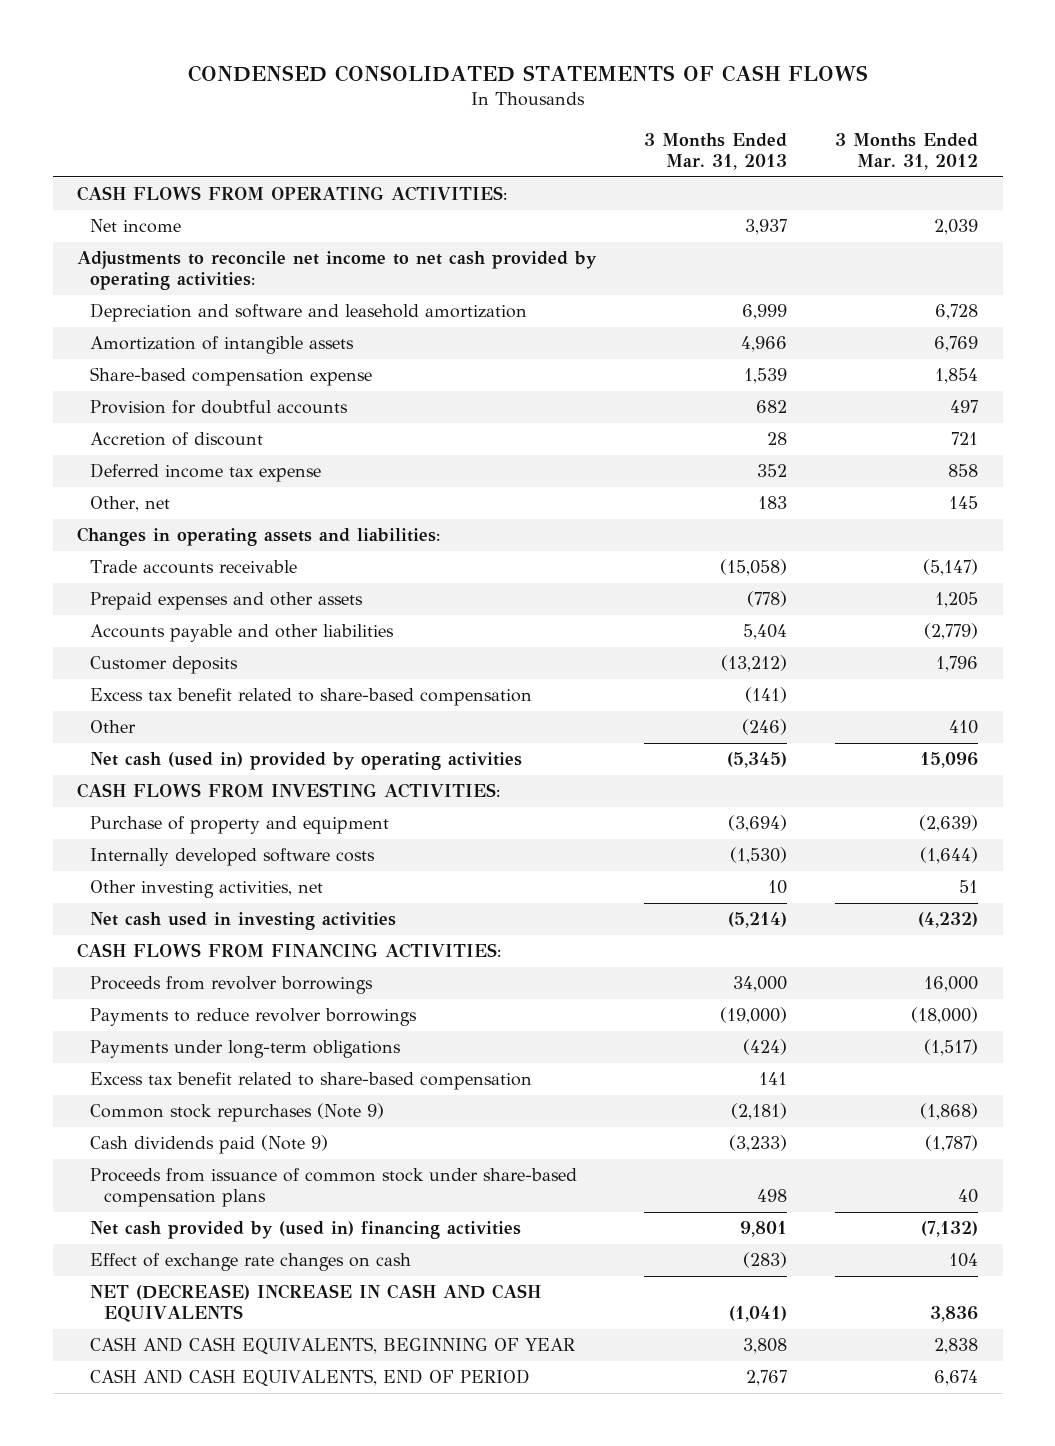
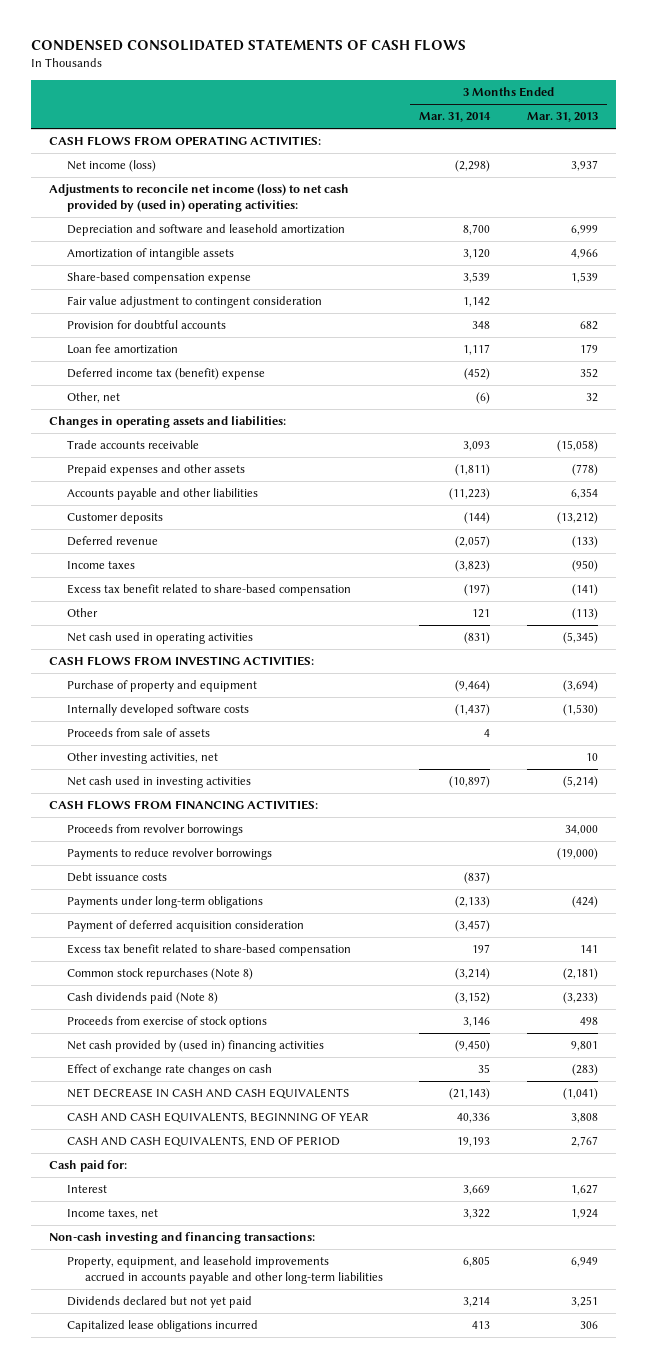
- | 3 Months Ended Mar. 31, 2013 | 3 Months Ended Mar. 31, 2012
+ | 3 Months Ended Mar. 31, 2014 | 3 Months Ended Mar. 31, 2013
- Net income | 3,937 | 2,039
- Adjustments to reconcile net income to net cash provided by operating activities:
+ Net income (loss) | (2,298) | 3,937
+ Adjustments to reconcile net income (loss) to net cash provided by (used in) operating activities:
+ Fair value adjustment to contingent consideration | 1,142 |
- Accretion of discount | 28 | 721
- Deferred income tax expense | 352 | 858
- Other, net | 183 | 145
+ Loan fee amortization | 1,117 | 179
+ Deferred income tax (benefit) expense | (452) | 352
+ Other, net | (6) | 32
- Accounts payable and other liabilities | 5,404 | (2,779)
+ Accounts payable and other liabilities | (11,223) | 6,354
+ Deferred revenue | (2,057) | (133)
+ Income taxes | (3,823) | (950)
- Other | (246) | 410
- Net cash (used in) provided by operating activities | (5,345) | 15,096
+ Other | 121 | (113)
+ Net cash used in operating activities | (831) | (5,345)
+ Proceeds from sale of assets | 4 |
+ Debt issuance costs | (837) |
+ Payment of deferred acquisition consideration | (3,457) |
- Common stock repurchases (Note 9) | (2,181) | (1,868)
- Cash dividends paid (Note 9) | (3,233) | (1,787)
- Proceeds from issuance of common stock under share-based compensation plans | 498 | 40
+ Common stock repurchases (Note 8) | (3,214) | (2,181)
+ Cash dividends paid (Note 8) | (3,152) | (3,233)
+ Proceeds from exercise of stock options | 3,146 | 498
- NET (DECREASE) INCREASE IN CASH AND CASH EQUIVALENTS | (1,041) | 3,836
+ NET DECREASE IN CASH AND CASH EQUIVALENTS | (21,143) | (1,041)
+ Cash paid for:
+ Interest | 3,669 | 1,627
+ Income taxes, net | 3,322 | 1,924
+ Non-cash investing and financing transactions:
+ Property, equipment, and leasehold improvements accrued in accounts payable and other long-term liabilities | 6,805 | 6,949
+ Dividends declared but not yet paid | 3,214 | 3,251
+ Capitalized lease obligations incurred | 413 | 306

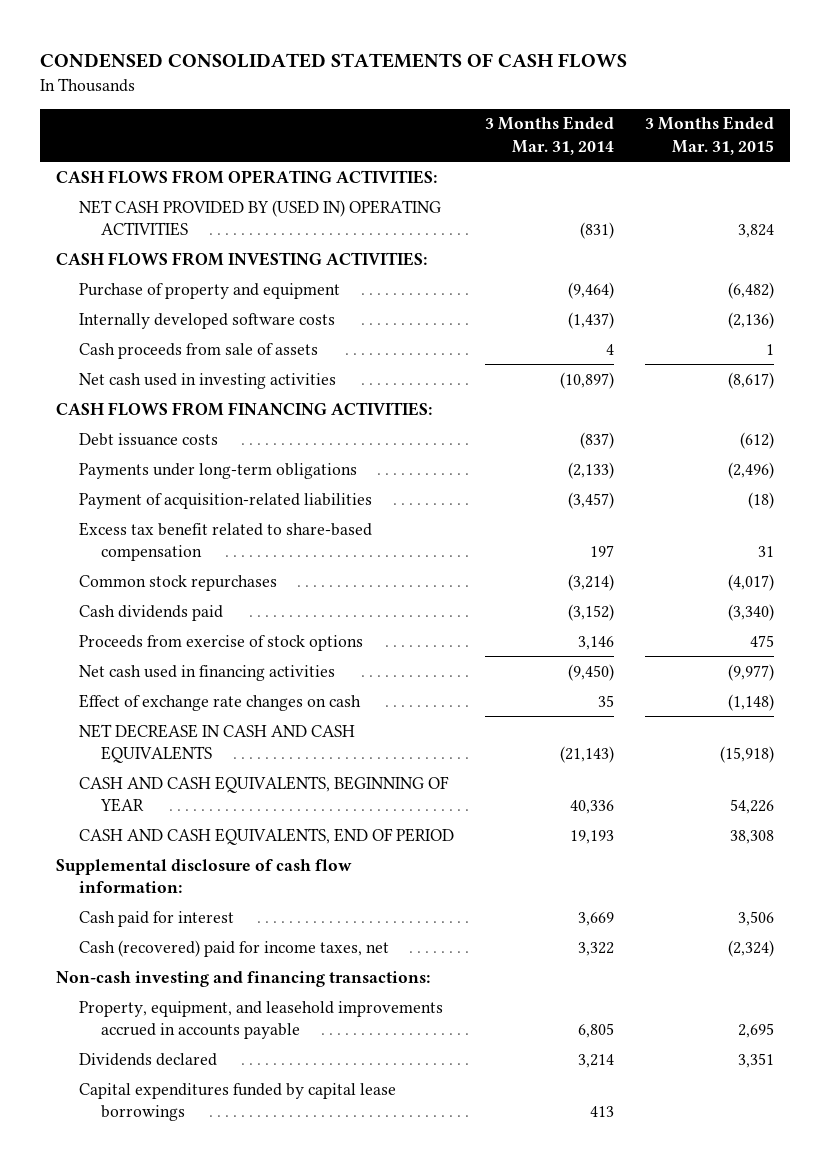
- | 3 Months Ended Mar. 31, 2014 | 3 Months Ended Mar. 31, 2013
+ | 3 Months Ended Mar. 31, 2014 | 3 Months Ended Mar. 31, 2015
- Net income (loss) | (2,298) | 3,937
- Adjustments to reconcile net income (loss) to net cash provided by (used in) operating activities:
- Depreciation and software and leasehold amortization | 8,700 | 6,999
- Amortization of intangible assets | 3,120 | 4,966
- Share-based compensation expense | 3,539 | 1,539
- Fair value adjustment to contingent consideration | 1,142 |
- Provision for doubtful accounts | 348 | 682
- Loan fee amortization | 1,117 | 179
- Deferred income tax (benefit) expense | (452) | 352
- Other, net | (6) | 32
- Changes in operating assets and liabilities:
- Trade accounts receivable | 3,093 | (15,058)
- Prepaid expenses and other assets | (1,811) | (778)
- Accounts payable and other liabilities | (11,223) | 6,354
- Customer deposits | (144) | (13,212)
- Deferred revenue | (2,057) | (133)
- Income taxes | (3,823) | (950)
- Excess tax benefit related to share-based compensation | (197) | (141)
- Other | 121 | (113)
- Net cash used in operating activities | (831) | (5,345)
+ NET CASH PROVIDED BY (USED IN) OPERATING ACTIVITIES | (831) | 3,824
- Proceeds from sale of assets | 4 |
- Other investing activities, net | | 10
+ Cash proceeds from sale of assets | 4 | 1
- Proceeds from revolver borrowings | | 34,000
- Payments to reduce revolver borrowings | | (19,000)
- Payment of deferred acquisition consideration | (3,457) |
+ Payment of acquisition-related liabilities | (3,457) | (18)
- Common stock repurchases (Note 8) | (3,214) | (2,181)
- Cash dividends paid (Note 8) | (3,152) | (3,233)
+ Common stock repurchases | (3,214) | (4,017)
+ Cash dividends paid | (3,152) | (3,340)
- Net cash provided by (used in) financing activities | (9,450) | 9,801
+ Net cash used in financing activities | (9,450) | (9,977)
- Cash paid for:
- Interest | 3,669 | 1,627
- Income taxes, net | 3,322 | 1,924
+ Supplemental disclosure of cash flow information:
+ Cash paid for interest | 3,669 | 3,506
+ Cash (recovered) paid for income taxes, net | 3,322 | (2,324)
- Property, equipment, and leasehold improvements accrued in accounts payable and other long-term liabilities | 6,805 | 6,949
- Dividends declared but not yet paid | 3,214 | 3,251
- Capitalized lease obligations incurred | 413 | 306
+ Property, equipment, and leasehold improvements accrued in accounts payable | 6,805 | 2,695
+ Dividends declared | 3,214 | 3,351
+ Capital expenditures funded by capital lease borrowings | 413 |

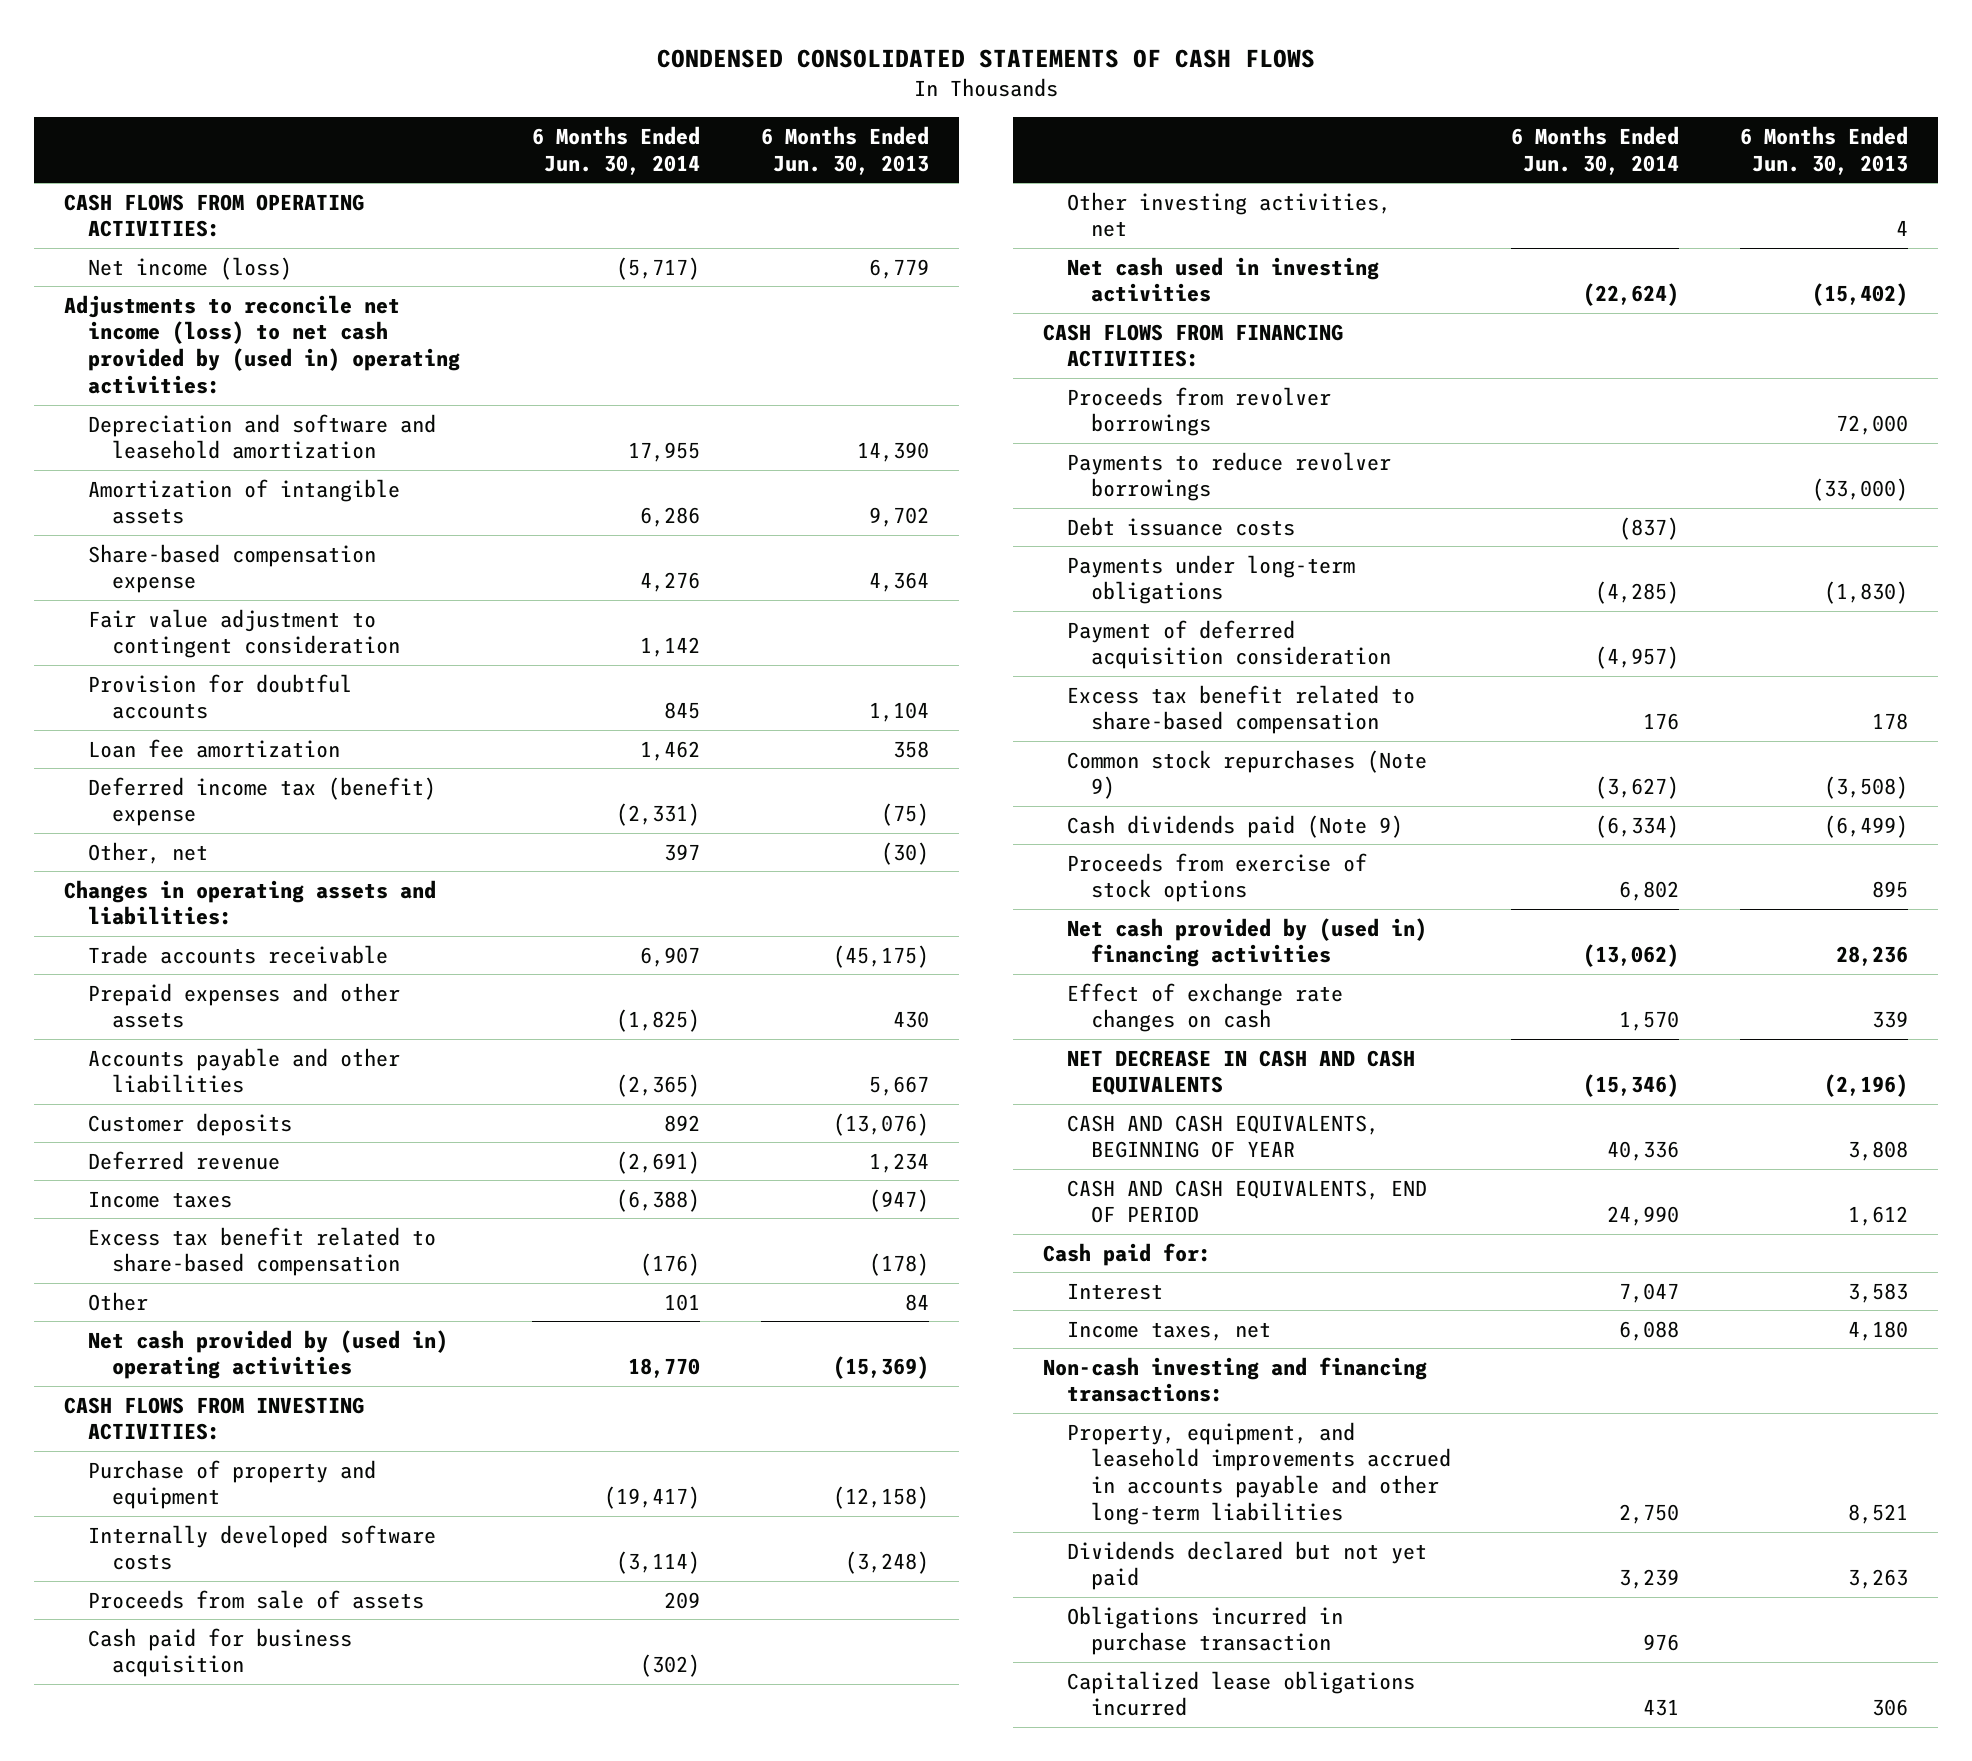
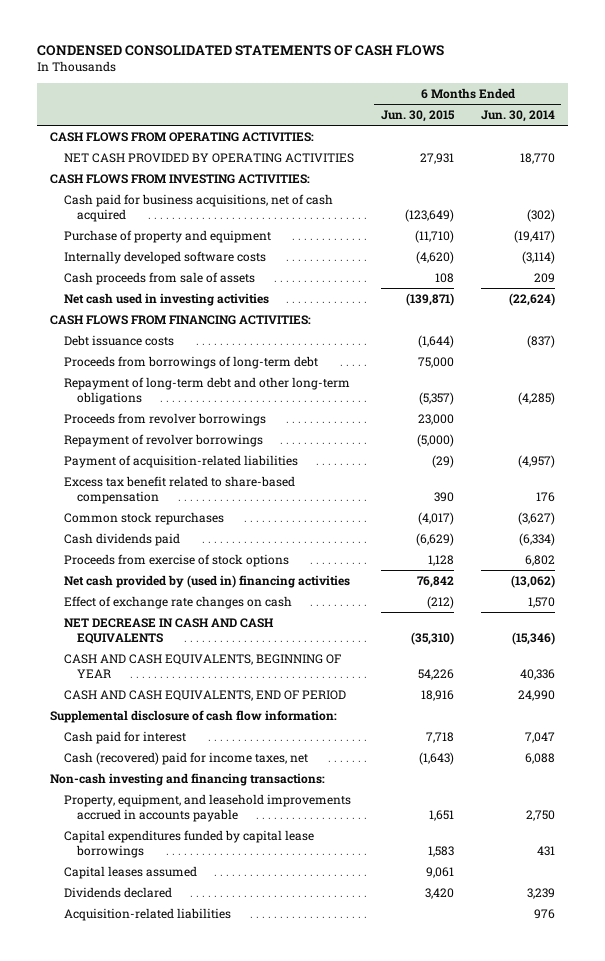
- | 6 Months Ended Jun. 30, 2014 | 6 Months Ended Jun. 30, 2013
+ | 6 Months Ended Jun. 30, 2015 | 6 Months Ended Jun. 30, 2014
- Net income (loss) | (5,717) | 6,779
- Adjustments to reconcile net income (loss) to net cash provided by (used in) operating activities:
- Depreciation and software and leasehold amortization | 17,955 | 14,390
- Amortization of intangible assets | 6,286 | 9,702
- Share-based compensation expense | 4,276 | 4,364
- Fair value adjustment to contingent consideration | 1,142 |
- Provision for doubtful accounts | 845 | 1,104
- Loan fee amortization | 1,462 | 358
- Deferred income tax (benefit) expense | (2,331) | (75)
- Other, net | 397 | (30)
- Changes in operating assets and liabilities:
- Trade accounts receivable | 6,907 | (45,175)
- Prepaid expenses and other assets | (1,825) | 430
- Accounts payable and other liabilities | (2,365) | 5,667
- Customer deposits | 892 | (13,076)
- Deferred revenue | (2,691) | 1,234
- Income taxes | (6,388) | (947)
- Excess tax benefit related to share-based compensation | (176) | (178)
- Other | 101 | 84
- Net cash provided by (used in) operating activities | 18,770 | (15,369)
+ NET CASH PROVIDED BY OPERATING ACTIVITIES | 27,931 | 18,770
+ Cash paid for business acquisitions, net of cash acquired | (123,649) | (302)
- Proceeds from sale of assets | 209 |
- Cash paid for business acquisition | (302) |
- Other investing activities, net | | 4
+ Cash proceeds from sale of assets | 108 | 209
- Payments to reduce revolver borrowings | | (33,000)
- Payments under long-term obligations | (4,285) | (1,830)
- Payment of deferred acquisition consideration | (4,957) |
+ Proceeds from borrowings of long-term debt | 75,000 |
+ Repayment of long-term debt and other long-term obligations | (5,357) | (4,285)
moved down: Proceeds from revolver borrowings | 23,000 |
+ Repayment of revolver borrowings | (5,000) |
+ Payment of acquisition-related liabilities | (29) | (4,957)
- Common stock repurchases (Note 9) | (3,627) | (3,508)
- Cash dividends paid (Note 9) | (6,334) | (6,499)
+ Common stock repurchases | (4,017) | (3,627)
+ Cash dividends paid | (6,629) | (6,334)
- Cash paid for:
- Interest | 7,047 | 3,583
- Income taxes, net | 6,088 | 4,180
+ Supplemental disclosure of cash flow information:
+ Cash paid for interest | 7,718 | 7,047
+ Cash (recovered) paid for income taxes, net | (1,643) | 6,088
- Property, equipment, and leasehold improvements accrued in accounts payable and other long-term liabilities | 2,750 | 8,521
- Dividends declared but not yet paid | 3,239 | 3,263
- Obligations incurred in purchase transaction | 976 |
- Capitalized lease obligations incurred | 431 | 306
+ Property, equipment, and leasehold improvements accrued in accounts payable | 1,651 | 2,750
+ Capital expenditures funded by capital lease borrowings | 1,583 | 431
+ Capital leases assumed | 9,061 |
+ Dividends declared | 3,420 | 3,239
+ Acquisition-related liabilities | | 976

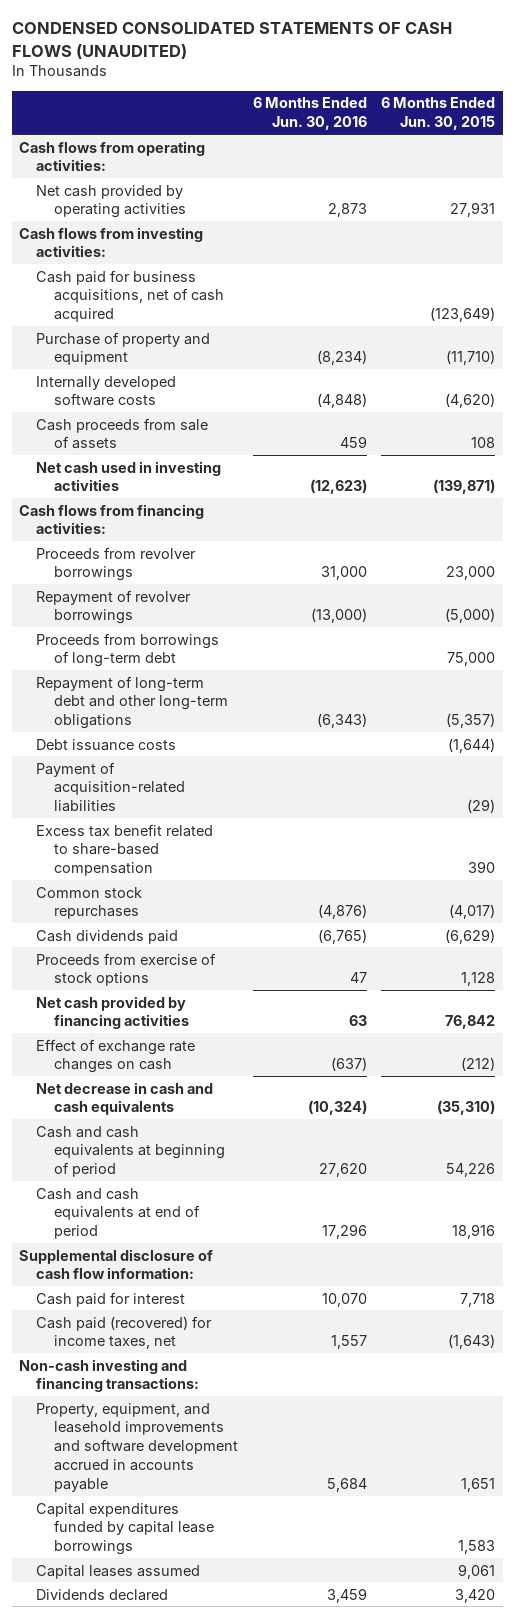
- CONDENSED CONSOLIDATED STATEMENTS OF CASH FLOWS
+ CONDENSED CONSOLIDATED STATEMENTS OF CASH FLOWS (UNAUDITED)
- | 6 Months Ended Jun. 30, 2015 | 6 Months Ended Jun. 30, 2014
+ | 6 Months Ended Jun. 30, 2016 | 6 Months Ended Jun. 30, 2015
- CASH FLOWS FROM OPERATING ACTIVITIES:
- NET CASH PROVIDED BY OPERATING ACTIVITIES | 27,931 | 18,770
- CASH FLOWS FROM INVESTING ACTIVITIES:
+ Cash flows from operating activities:
+ Net cash provided by operating activities | 2,873 | 27,931
+ Cash flows from investing activities:
- CASH FLOWS FROM FINANCING ACTIVITIES:
+ Cash flows from financing activities:
moved down: Proceeds from borrowings of long-term debt | | 75,000
moved down: Repayment of long-term debt and other long-term obligations | (6,343) | (5,357)
moved down: Debt issuance costs | | (1,644)
- Net cash provided by (used in) financing activities | 76,842 | (13,062)
+ Net cash provided by financing activities | 63 | 76,842
- NET DECREASE IN CASH AND CASH EQUIVALENTS | (35,310) | (15,346)
- CASH AND CASH EQUIVALENTS, BEGINNING OF YEAR | 54,226 | 40,336
- CASH AND CASH EQUIVALENTS, END OF PERIOD | 18,916 | 24,990
+ Net decrease in cash and cash equivalents | (10,324) | (35,310)
+ Cash and cash equivalents at beginning of period | 27,620 | 54,226
+ Cash and cash equivalents at end of period | 17,296 | 18,916
- Cash (recovered) paid for income taxes, net | (1,643) | 6,088
+ Cash paid (recovered) for income taxes, net | 1,557 | (1,643)
- Property, equipment, and leasehold improvements accrued in accounts payable | 1,651 | 2,750
+ Property, equipment, and leasehold improvements and software development accrued in accounts payable | 5,684 | 1,651
- Acquisition-related liabilities | | 976

